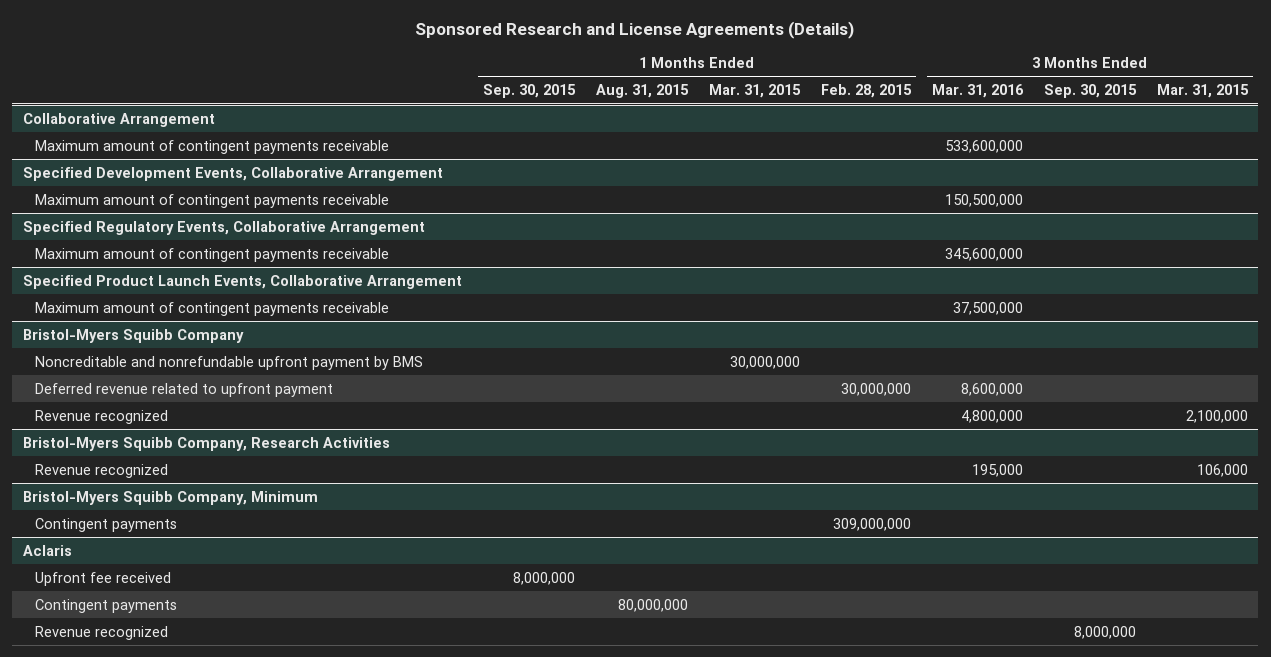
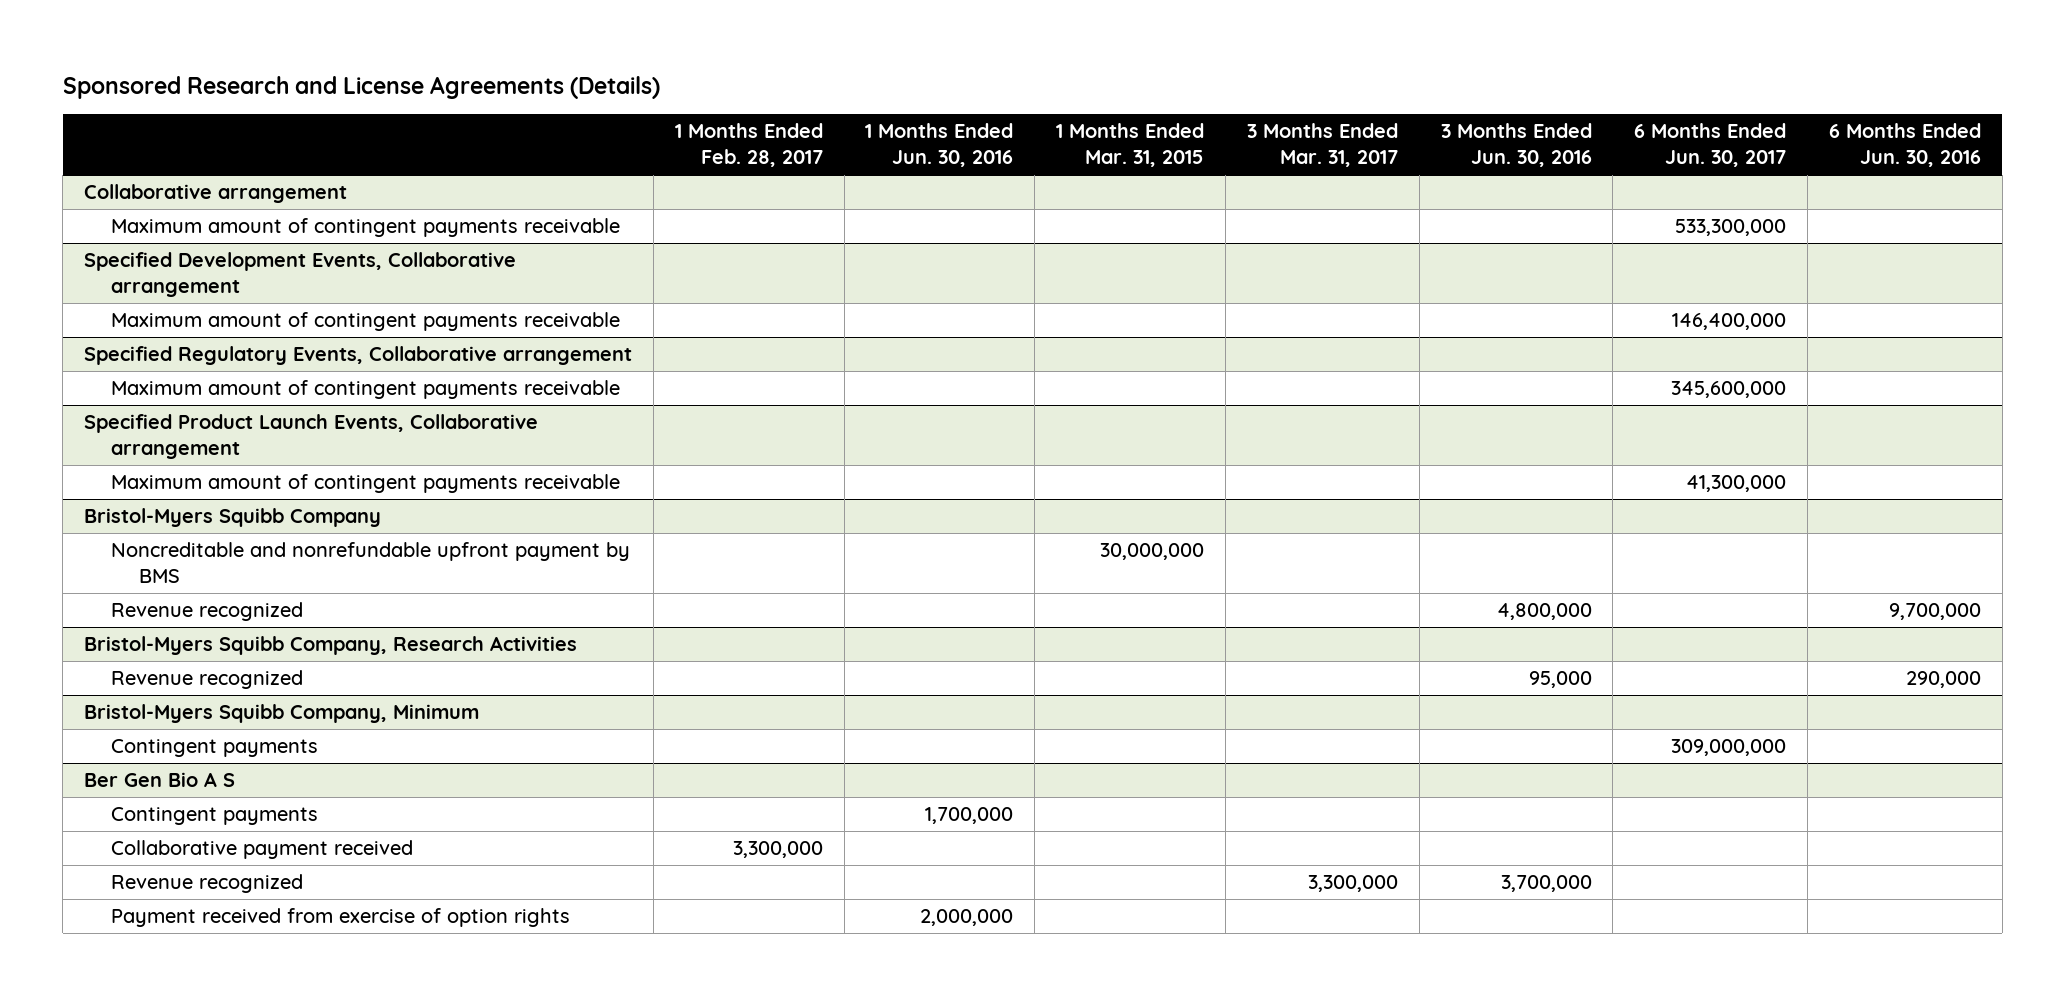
- | 1 Months Ended Sep. 30, 2015 | 1 Months Ended Aug. 31, 2015 | 1 Months Ended Mar. 31, 2015 | 1 Months Ended Feb. 28, 2015 | 3 Months Ended Mar. 31, 2016 | 3 Months Ended Sep. 30, 2015 | 3 Months Ended Mar. 31, 2015
+ | 1 Months Ended Feb. 28, 2017 | 1 Months Ended Jun. 30, 2016 | 1 Months Ended Mar. 31, 2015 | 3 Months Ended Mar. 31, 2017 | 3 Months Ended Jun. 30, 2016 | 6 Months Ended Jun. 30, 2017 | 6 Months Ended Jun. 30, 2016
- Collaborative Arrangement
+ Collaborative arrangement
- Specified Development Events, Collaborative Arrangement
+ Specified Development Events, Collaborative arrangement
- Specified Regulatory Events, Collaborative Arrangement
+ Specified Regulatory Events, Collaborative arrangement
- Specified Product Launch Events, Collaborative Arrangement
+ Specified Product Launch Events, Collaborative arrangement
@ Bristol-Myers Squibb Company
- Deferred revenue related to upfront payment | | | | 30,000,000 | 8,600,000 | |
- Aclaris
- Upfront fee received | 8,000,000 | | | | | |
- Contingent payments | | 80,000,000 | | | | |
- Revenue recognized | | | | | | 8,000,000 |
+ Ber Gen Bio A S
+ Contingent payments | | 1,700,000 | | | | |
+ Collaborative payment received | 3,300,000 | | | | | |
+ Revenue recognized | | | | 3,300,000 | 3,700,000 | |
+ Payment received from exercise of option rights | | 2,000,000 | | | | |

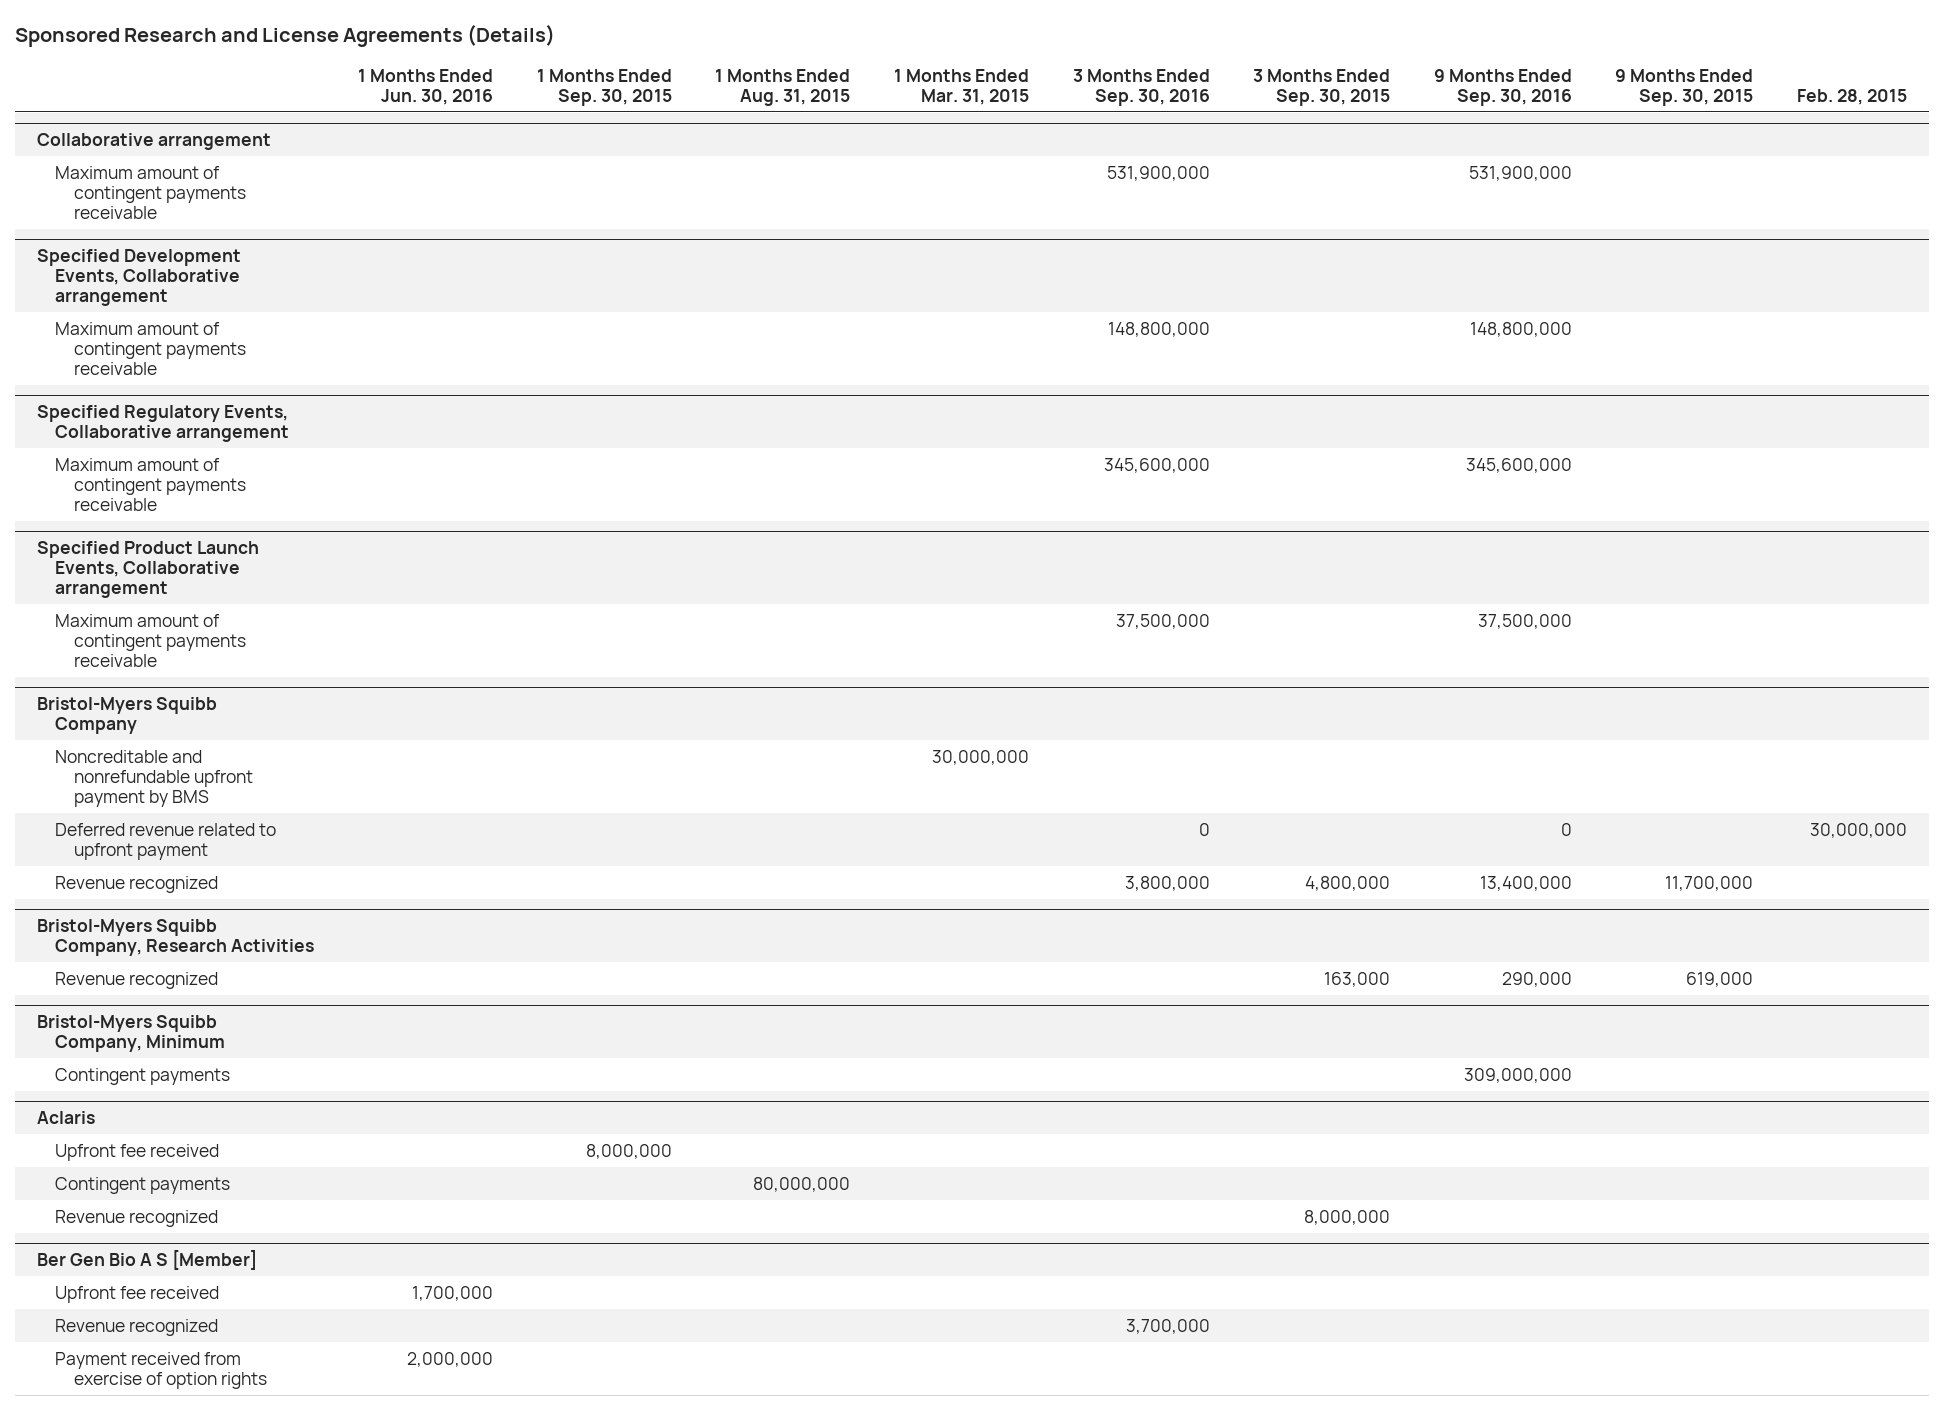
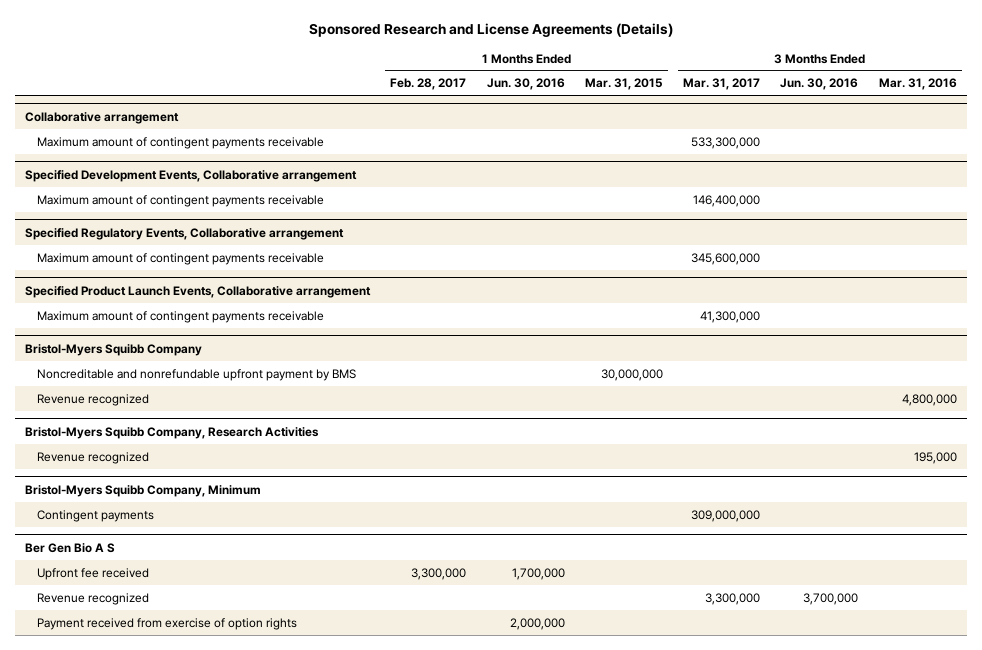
- | 1 Months Ended Jun. 30, 2016 | 1 Months Ended Sep. 30, 2015 | 1 Months Ended Aug. 31, 2015 | 1 Months Ended Mar. 31, 2015 | 3 Months Ended Sep. 30, 2016 | 3 Months Ended Sep. 30, 2015 | 9 Months Ended Sep. 30, 2016 | 9 Months Ended Sep. 30, 2015 | Feb. 28, 2015
+ | 1 Months Ended Feb. 28, 2017 | 1 Months Ended Jun. 30, 2016 | 1 Months Ended Mar. 31, 2015 | 3 Months Ended Mar. 31, 2017 | 3 Months Ended Jun. 30, 2016 | 3 Months Ended Mar. 31, 2016
@ Bristol-Myers Squibb Company
- Deferred revenue related to upfront payment | | | | | 0 | | 0 | | 30,000,000
- Aclaris
- Upfront fee received | | 8,000,000 | | | | | | |
- Contingent payments | | | 80,000,000 | | | | | |
- Revenue recognized | | | | | | 8,000,000 | | |
- Ber Gen Bio A S [Member]
+ Ber Gen Bio A S

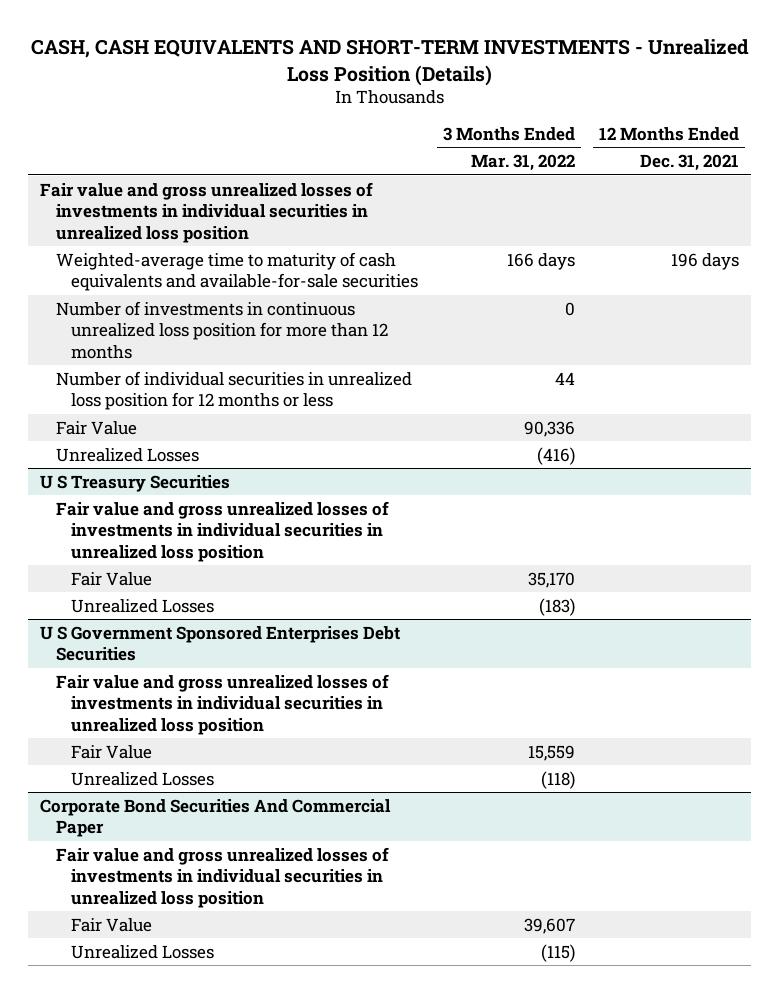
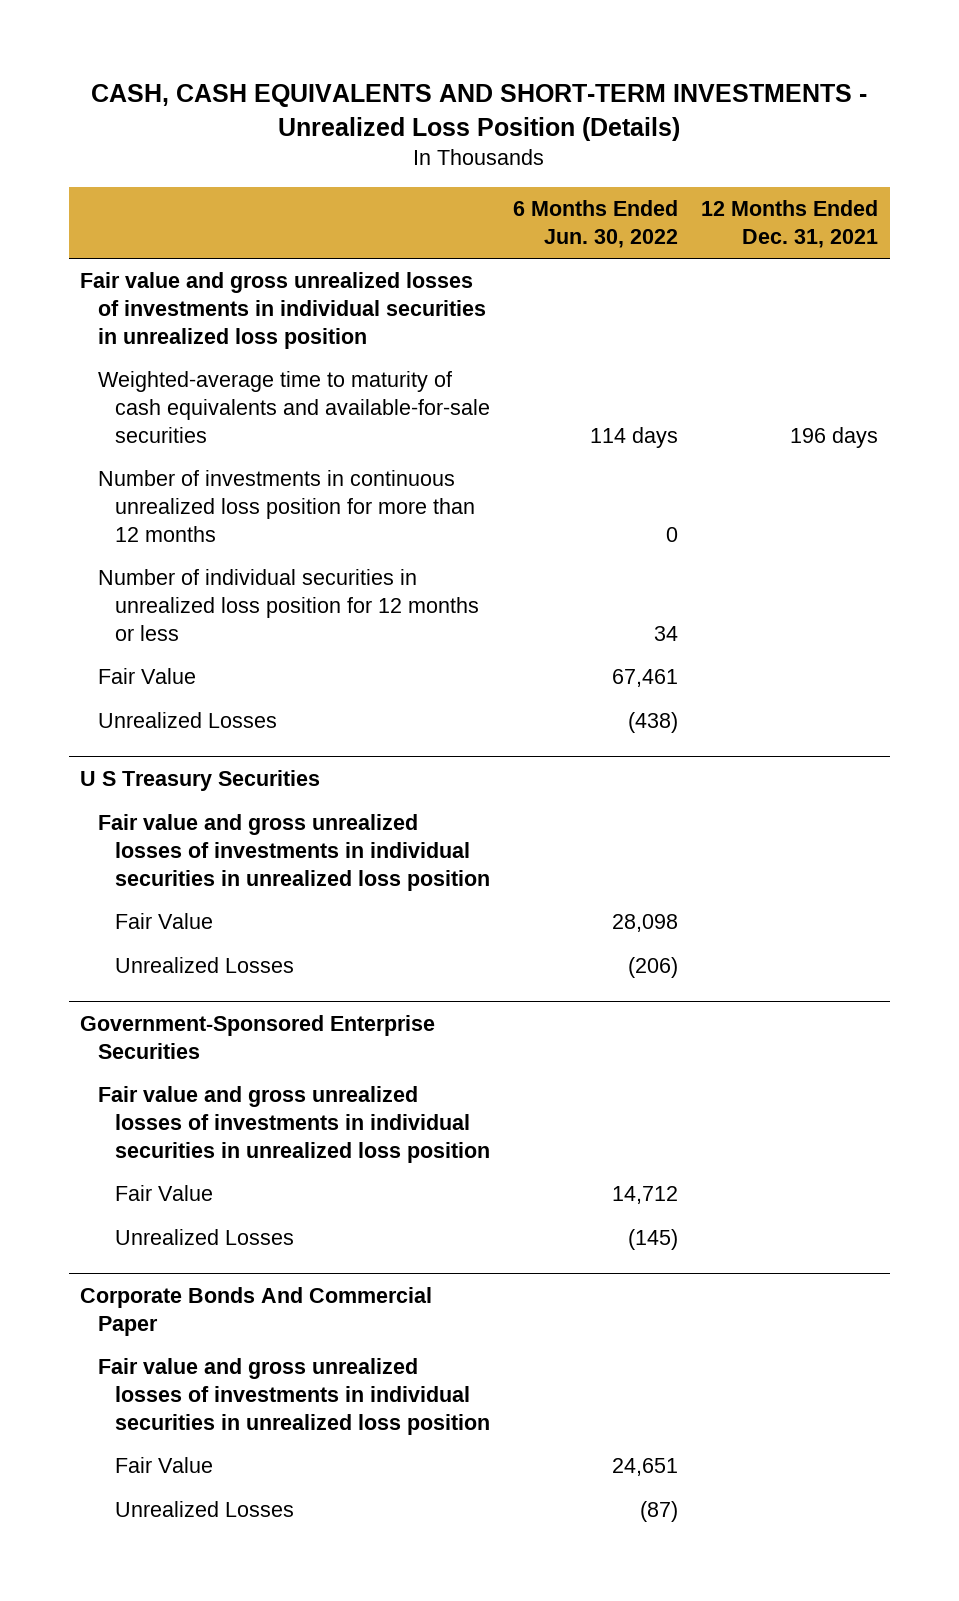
- | 3 Months Ended Mar. 31, 2022 | 12 Months Ended Dec. 31, 2021
+ | 6 Months Ended Jun. 30, 2022 | 12 Months Ended Dec. 31, 2021
- U S Government Sponsored Enterprises Debt Securities
+ Government-Sponsored Enterprise Securities
- Corporate Bond Securities And Commercial Paper
+ Corporate Bonds And Commercial Paper

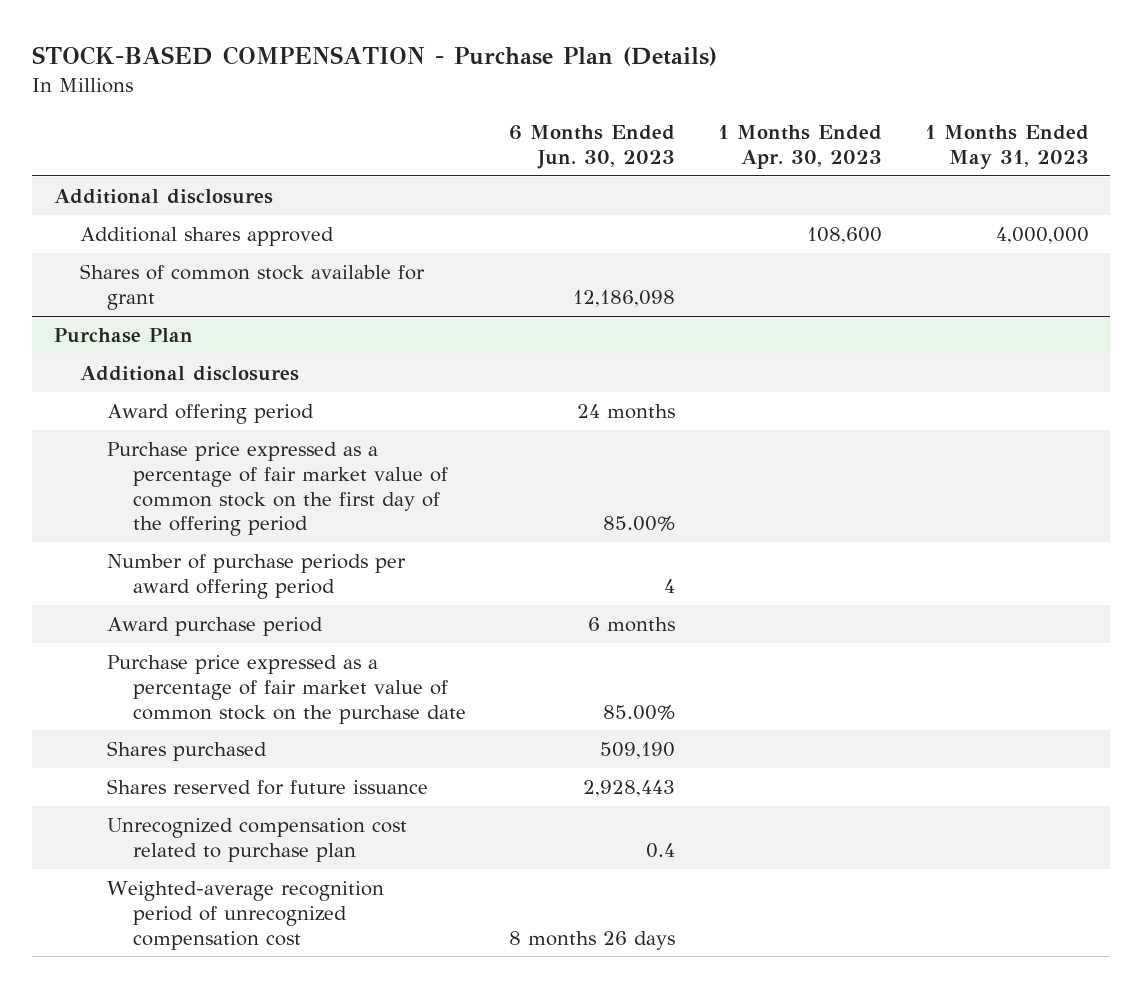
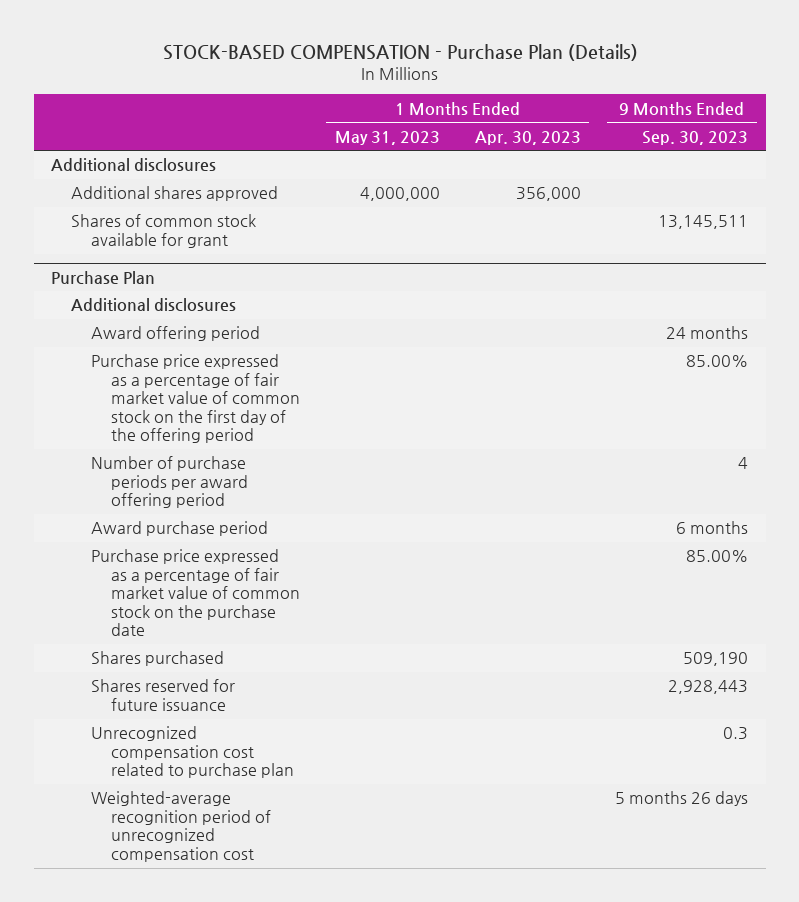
- | 6 Months Ended Jun. 30, 2023 | 1 Months Ended Apr. 30, 2023 | 1 Months Ended May 31, 2023
+ | 1 Months Ended May 31, 2023 | 1 Months Ended Apr. 30, 2023 | 9 Months Ended Sep. 30, 2023
- Additional shares approved | | 108,600 | 4,000,000
+ Additional shares approved | 4,000,000 | 356,000 |

